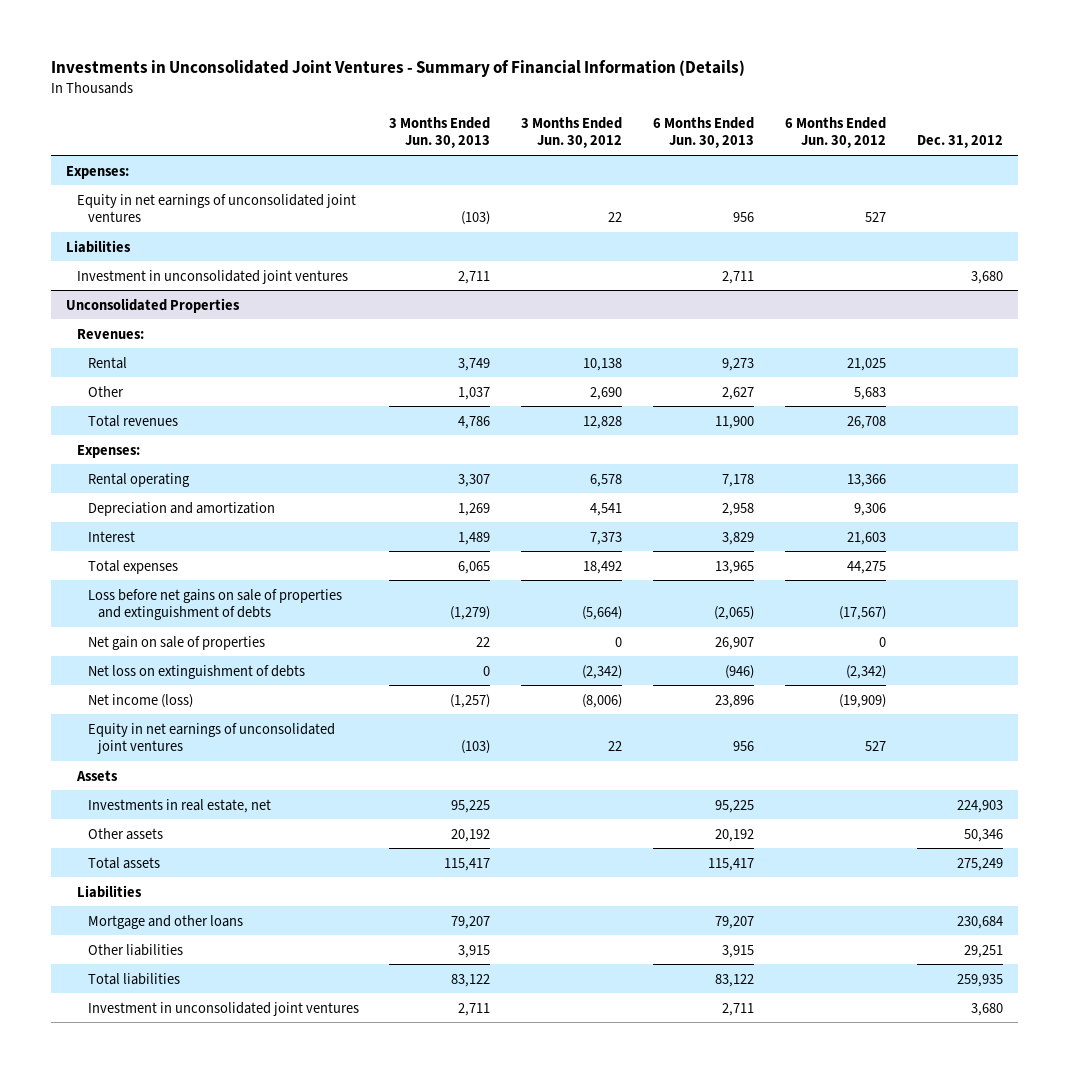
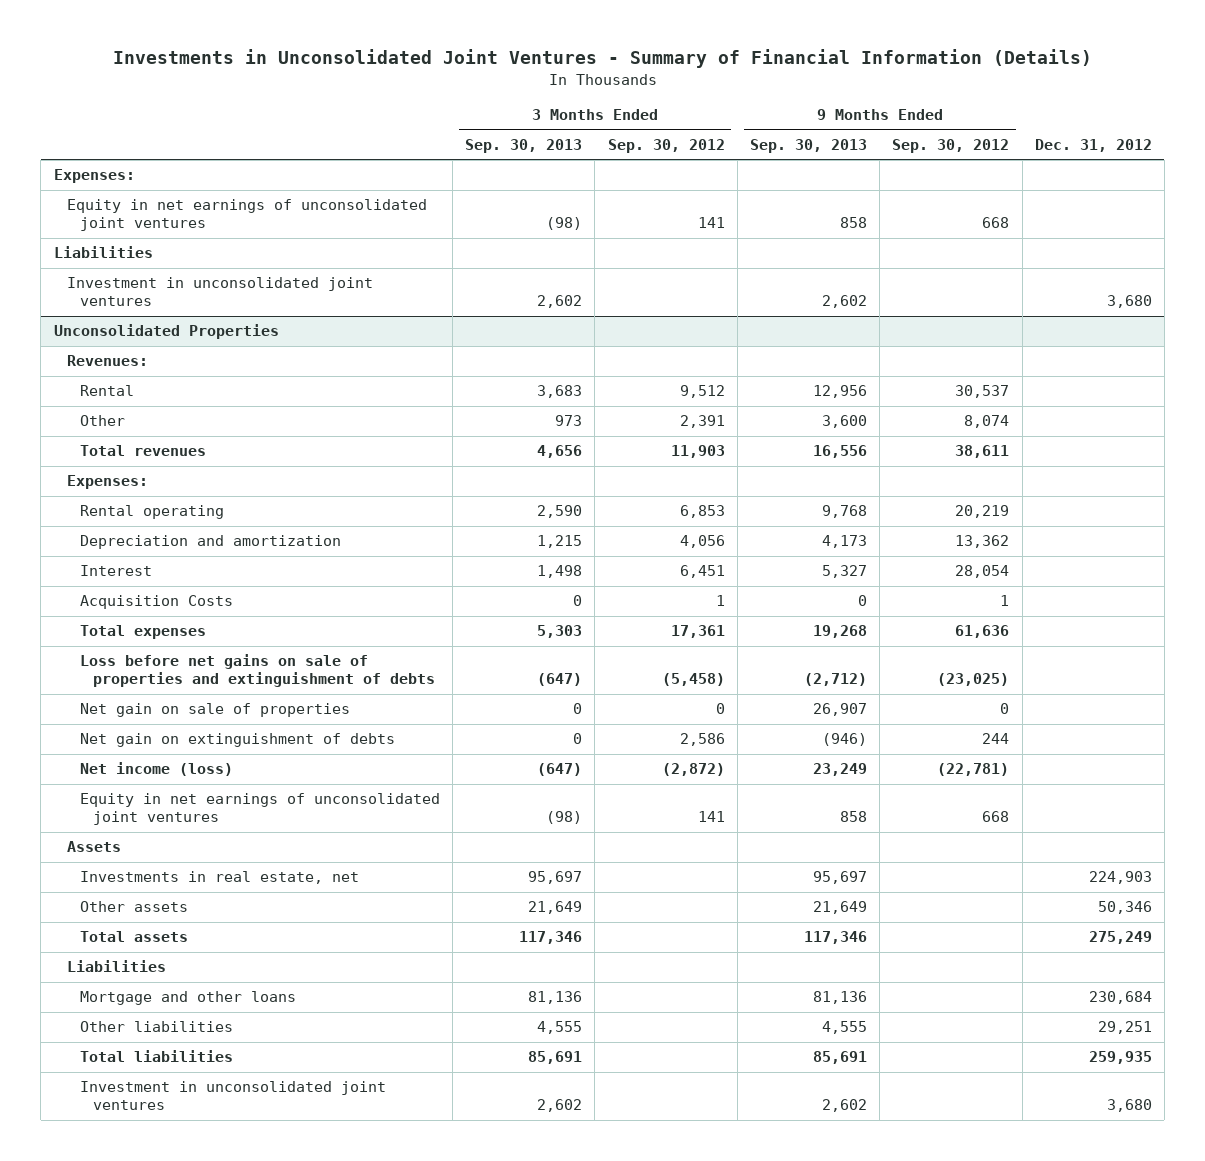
- | 3 Months Ended Jun. 30, 2013 | 3 Months Ended Jun. 30, 2012 | 6 Months Ended Jun. 30, 2013 | 6 Months Ended Jun. 30, 2012 | Dec. 31, 2012
+ | 3 Months Ended Sep. 30, 2013 | 3 Months Ended Sep. 30, 2012 | 9 Months Ended Sep. 30, 2013 | 9 Months Ended Sep. 30, 2012 | Dec. 31, 2012
@ Unconsolidated Properties
+ Acquisition Costs | 0 | 1 | 0 | 1 |
- Net loss on extinguishment of debts | 0 | (2,342) | (946) | (2,342) |
+ Net gain on extinguishment of debts | 0 | 2,586 | (946) | 244 |

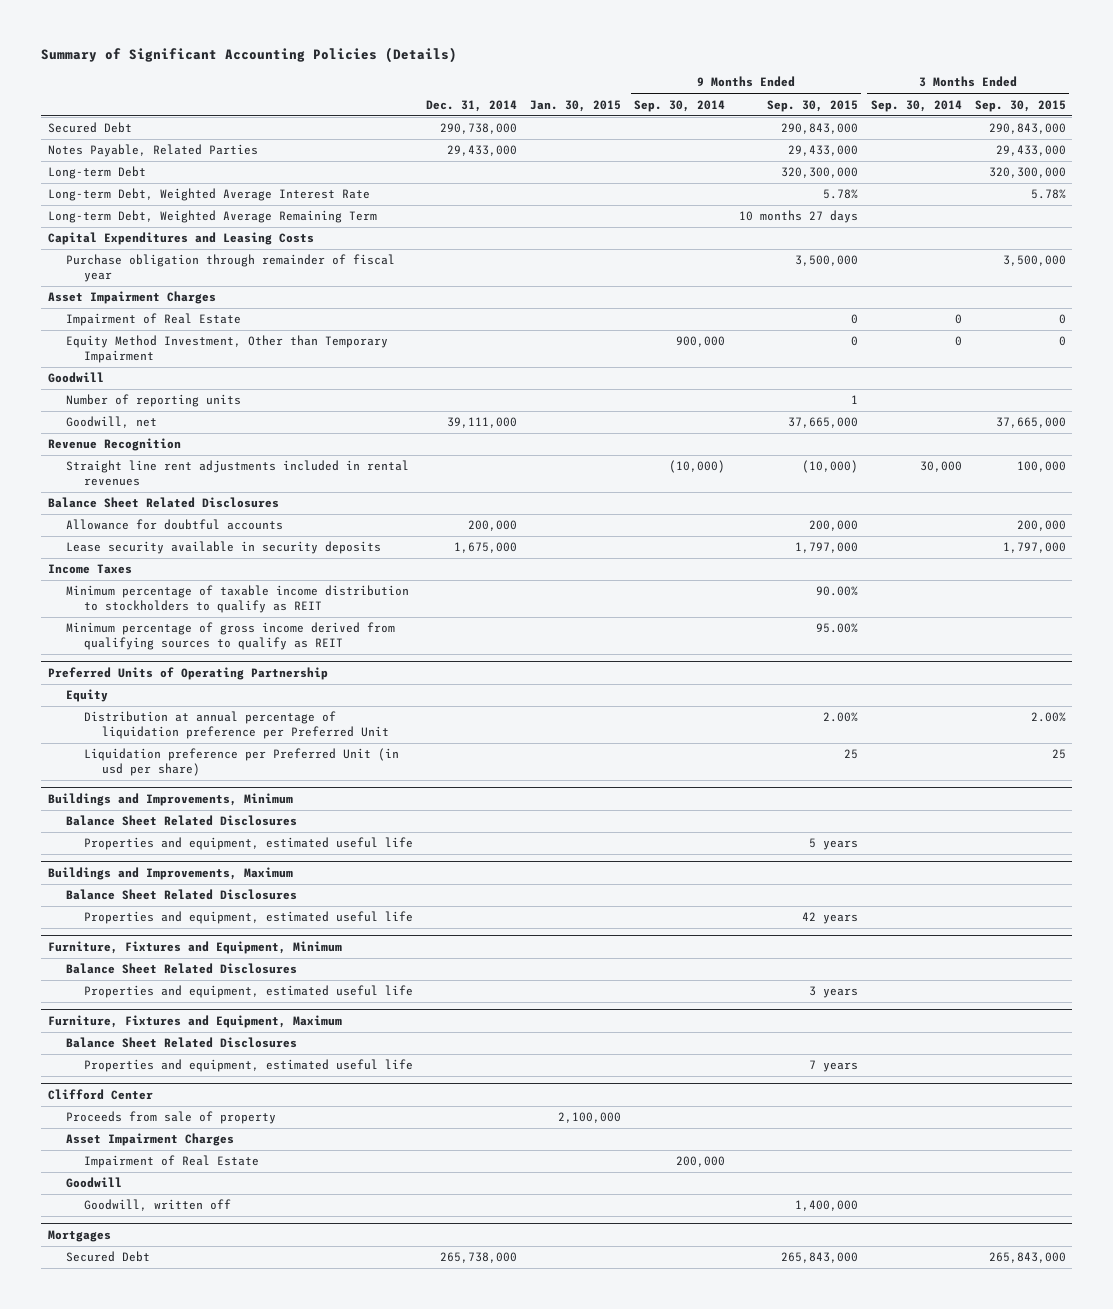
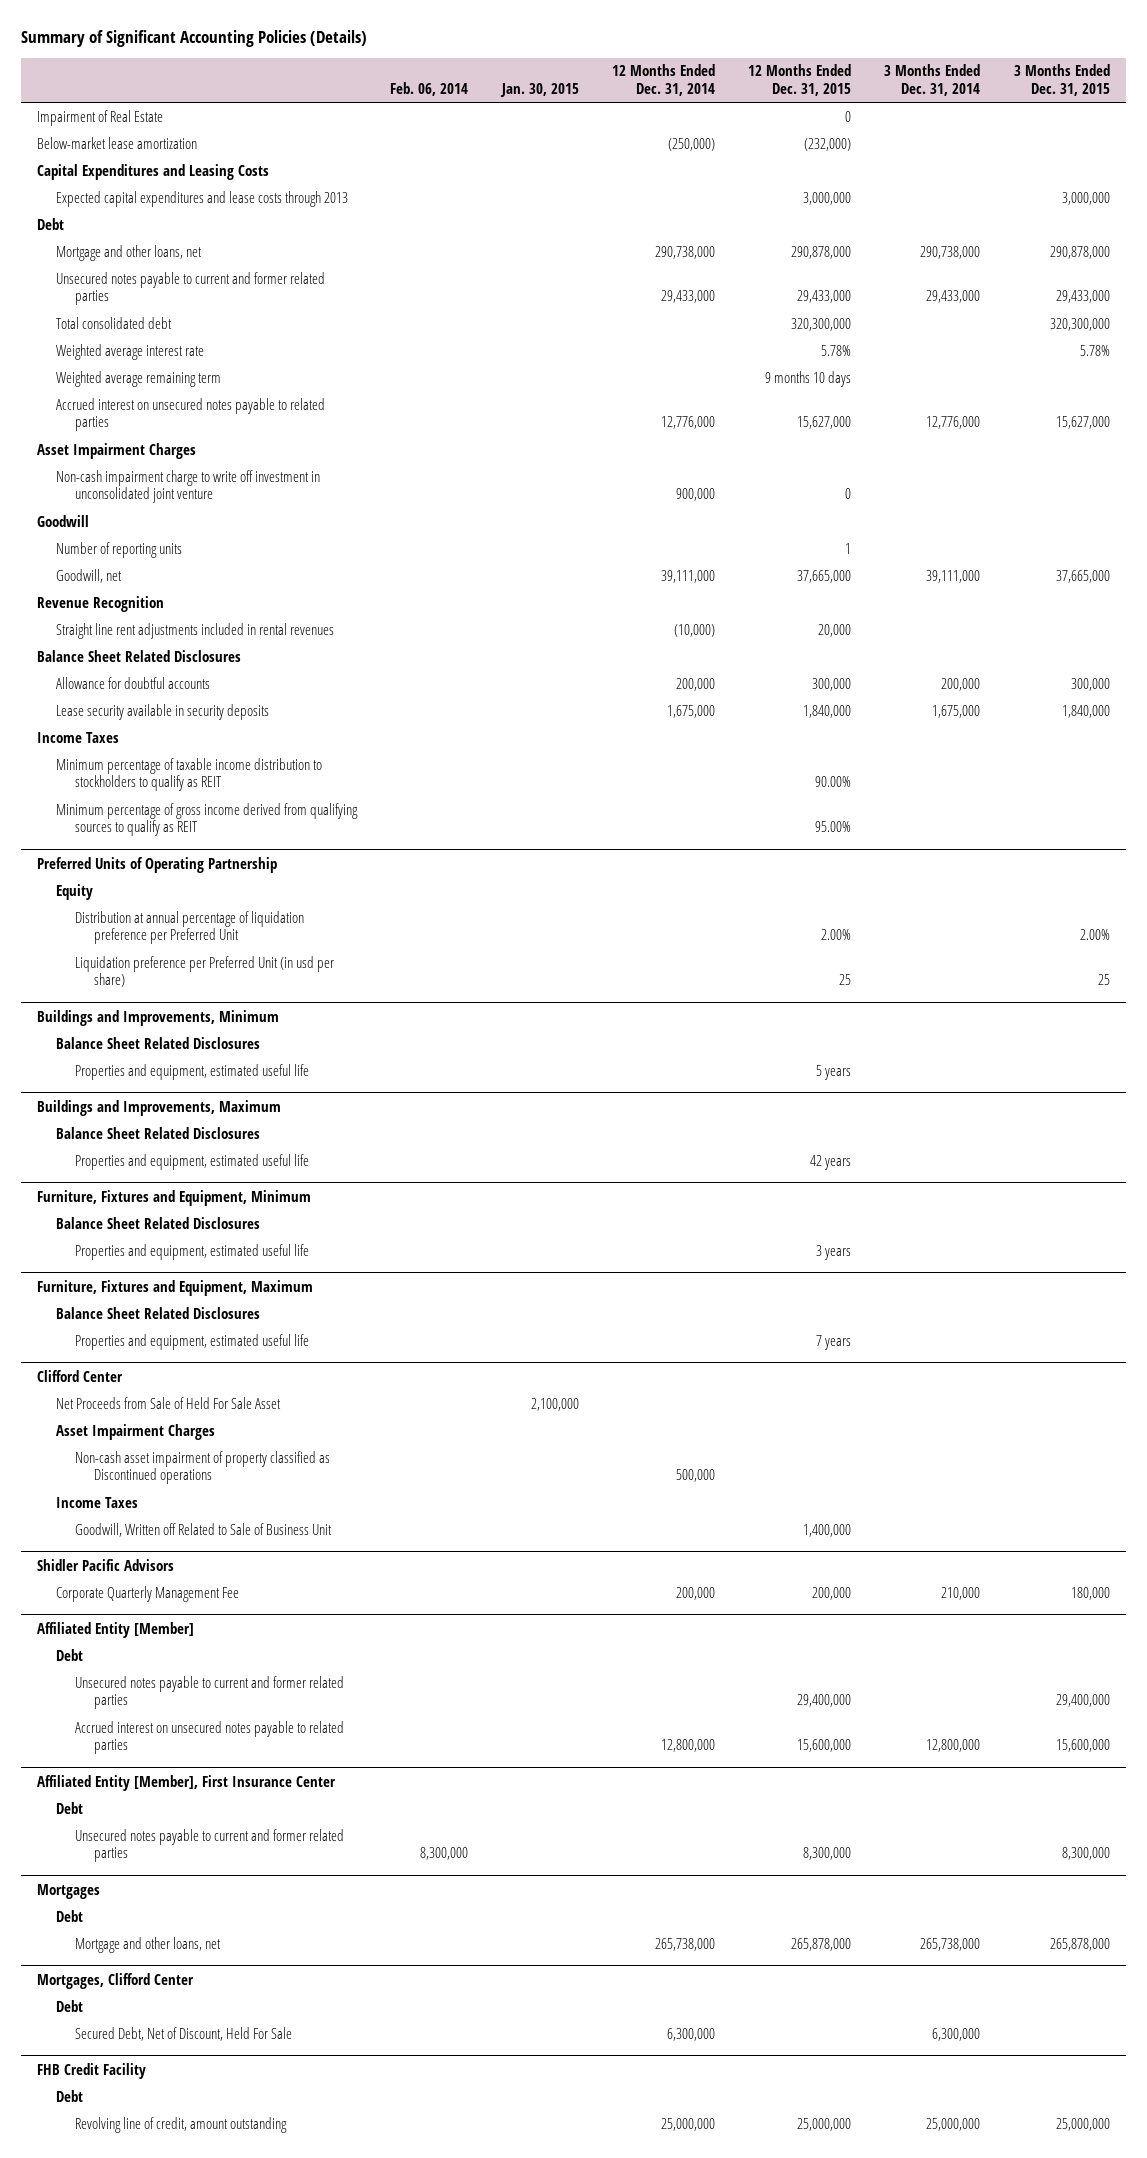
- | Dec. 31, 2014 | Jan. 30, 2015 | 9 Months Ended Sep. 30, 2014 | 9 Months Ended Sep. 30, 2015 | 3 Months Ended Sep. 30, 2014 | 3 Months Ended Sep. 30, 2015
+ | Feb. 06, 2014 | Jan. 30, 2015 | 12 Months Ended Dec. 31, 2014 | 12 Months Ended Dec. 31, 2015 | 3 Months Ended Dec. 31, 2014 | 3 Months Ended Dec. 31, 2015
- Secured Debt | 290,738,000 | | | 290,843,000 | | 290,843,000
- Notes Payable, Related Parties | 29,433,000 | | | 29,433,000 | | 29,433,000
- Long-term Debt | | | | 320,300,000 | | 320,300,000
- Long-term Debt, Weighted Average Interest Rate | | | | 5.78% | | 5.78%
- Long-term Debt, Weighted Average Remaining Term | | | | 10 months 27 days | |
moved up: Impairment of Real Estate | | | | 0 | |
+ Below-market lease amortization | | | (250,000) | (232,000) | |
- Purchase obligation through remainder of fiscal year | | | | 3,500,000 | | 3,500,000
+ Expected capital expenditures and lease costs through 2013 | | | | 3,000,000 | | 3,000,000
+ Debt
+ Mortgage and other loans, net | | | 290,738,000 | 290,878,000 | 290,738,000 | 290,878,000
+ Unsecured notes payable to current and former related parties | | | 29,433,000 | 29,433,000 | 29,433,000 | 29,433,000
+ Total consolidated debt | | | | 320,300,000 | | 320,300,000
+ Weighted average interest rate | | | | 5.78% | | 5.78%
+ Weighted average remaining term | | | | 9 months 10 days | |
+ Accrued interest on unsecured notes payable to related parties | | | 12,776,000 | 15,627,000 | 12,776,000 | 15,627,000
- Equity Method Investment, Other than Temporary Impairment | | | 900,000 | 0 | 0 | 0
+ Non-cash impairment charge to write off investment in unconsolidated joint venture | | | 900,000 | 0 | |
@ Clifford Center
- Proceeds from sale of property | | 2,100,000 | | | |
+ Net Proceeds from Sale of Held For Sale Asset | | 2,100,000 | | | |
- Impairment of Real Estate | | | 200,000 | | |
- Goodwill
- Goodwill, written off | | | | 1,400,000 | |
+ Non-cash asset impairment of property classified as Discontinued operations | | | 500,000 | | |
+ Income Taxes
+ Goodwill, Written off Related to Sale of Business Unit | | | | 1,400,000 | |
+ Shidler Pacific Advisors
+ Corporate Quarterly Management Fee | | | 200,000 | 200,000 | 210,000 | 180,000
+ Affiliated Entity [Member]
+ Debt
+ Unsecured notes payable to current and former related parties | | | | 29,400,000 | | 29,400,000
+ Accrued interest on unsecured notes payable to related parties | | | 12,800,000 | 15,600,000 | 12,800,000 | 15,600,000
+ Affiliated Entity [Member], First Insurance Center
+ Debt
+ Unsecured notes payable to current and former related parties | 8,300,000 | | | 8,300,000 | | 8,300,000
@ Mortgages
- Secured Debt | 265,738,000 | | | 265,843,000 | | 265,843,000
+ Debt
+ Mortgage and other loans, net | | | 265,738,000 | 265,878,000 | 265,738,000 | 265,878,000
+ Mortgages, Clifford Center
+ Debt
+ Secured Debt, Net of Discount, Held For Sale | | | 6,300,000 | | 6,300,000 |
+ FHB Credit Facility
+ Debt
+ Revolving line of credit, amount outstanding | | | 25,000,000 | 25,000,000 | 25,000,000 | 25,000,000

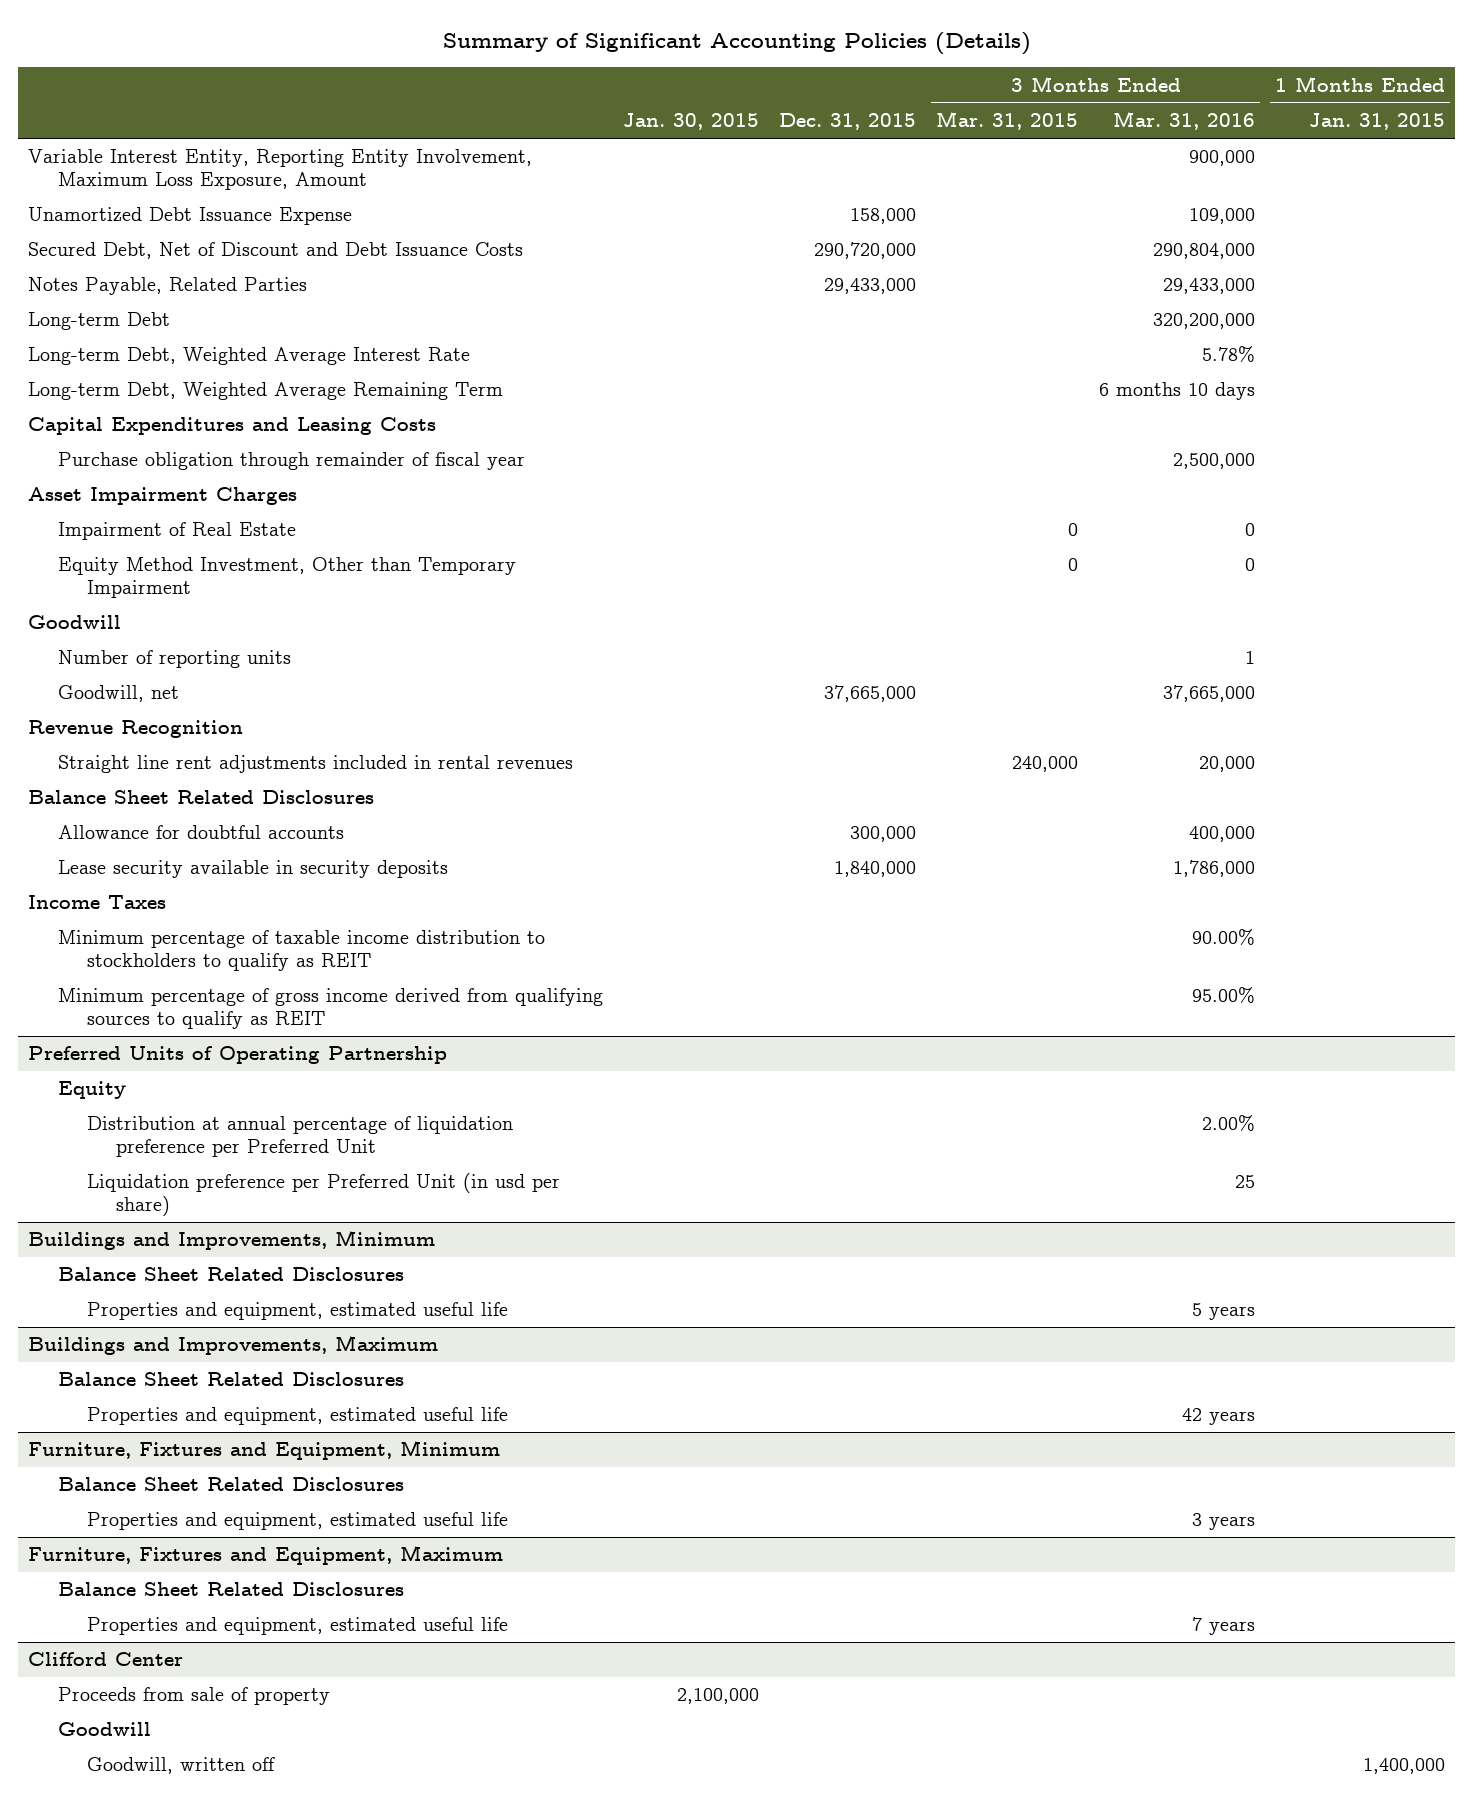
- | Feb. 06, 2014 | Jan. 30, 2015 | 12 Months Ended Dec. 31, 2014 | 12 Months Ended Dec. 31, 2015 | 3 Months Ended Dec. 31, 2014 | 3 Months Ended Dec. 31, 2015
+ | Jan. 30, 2015 | Dec. 31, 2015 | 3 Months Ended Mar. 31, 2015 | 3 Months Ended Mar. 31, 2016 | 1 Months Ended Jan. 31, 2015
- Below-market lease amortization | | | (250,000) | (232,000) | |
+ Variable Interest Entity, Reporting Entity Involvement, Maximum Loss Exposure, Amount | | | | 900,000 |
+ Unamortized Debt Issuance Expense | | 158,000 | | 109,000 |
+ Secured Debt, Net of Discount and Debt Issuance Costs | | 290,720,000 | | 290,804,000 |
+ Notes Payable, Related Parties | | 29,433,000 | | 29,433,000 |
+ Long-term Debt | | | | 320,200,000 |
+ Long-term Debt, Weighted Average Interest Rate | | | | 5.78% |
+ Long-term Debt, Weighted Average Remaining Term | | | | 6 months 10 days |
- Expected capital expenditures and lease costs through 2013 | | | | 3,000,000 | | 3,000,000
- Debt
- Mortgage and other loans, net | | | 290,738,000 | 290,878,000 | 290,738,000 | 290,878,000
- Unsecured notes payable to current and former related parties | | | 29,433,000 | 29,433,000 | 29,433,000 | 29,433,000
- Total consolidated debt | | | | 320,300,000 | | 320,300,000
- Weighted average interest rate | | | | 5.78% | | 5.78%
- Weighted average remaining term | | | | 9 months 10 days | |
- Accrued interest on unsecured notes payable to related parties | | | 12,776,000 | 15,627,000 | 12,776,000 | 15,627,000
+ Purchase obligation through remainder of fiscal year | | | | 2,500,000 |
- Non-cash impairment charge to write off investment in unconsolidated joint venture | | | 900,000 | 0 | |
moved down: Impairment of Real Estate | | | 0 | 0 |
+ Equity Method Investment, Other than Temporary Impairment | | | 0 | 0 |
@ Clifford Center
- Net Proceeds from Sale of Held For Sale Asset | | 2,100,000 | | | |
- Asset Impairment Charges
- Non-cash asset impairment of property classified as Discontinued operations | | | 500,000 | | |
- Income Taxes
- Goodwill, Written off Related to Sale of Business Unit | | | | 1,400,000 | |
- Shidler Pacific Advisors
- Corporate Quarterly Management Fee | | | 200,000 | 200,000 | 210,000 | 180,000
- Affiliated Entity [Member]
- Debt
- Unsecured notes payable to current and former related parties | | | | 29,400,000 | | 29,400,000
- Accrued interest on unsecured notes payable to related parties | | | 12,800,000 | 15,600,000 | 12,800,000 | 15,600,000
- Affiliated Entity [Member], First Insurance Center
- Debt
- Unsecured notes payable to current and former related parties | 8,300,000 | | | 8,300,000 | | 8,300,000
- Mortgages
- Debt
- Mortgage and other loans, net | | | 265,738,000 | 265,878,000 | 265,738,000 | 265,878,000
- Mortgages, Clifford Center
- Debt
- Secured Debt, Net of Discount, Held For Sale | | | 6,300,000 | | 6,300,000 |
- FHB Credit Facility
- Debt
- Revolving line of credit, amount outstanding | | | 25,000,000 | 25,000,000 | 25,000,000 | 25,000,000
@ Clifford Center
+ Proceeds from sale of property | 2,100,000 | | | |
+ Goodwill
+ Goodwill, written off | | | | | 1,400,000

